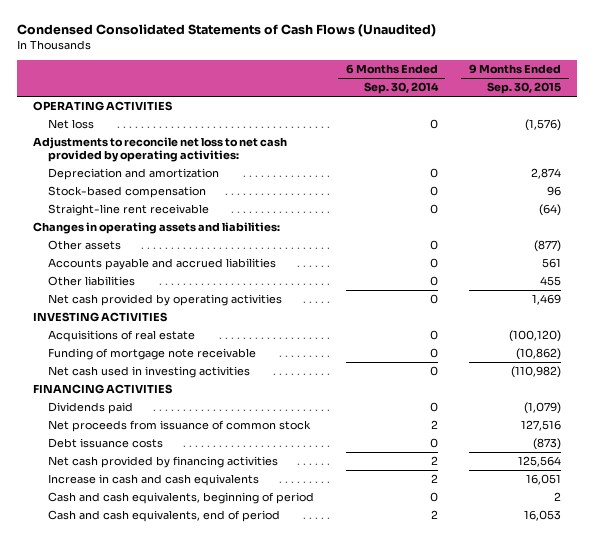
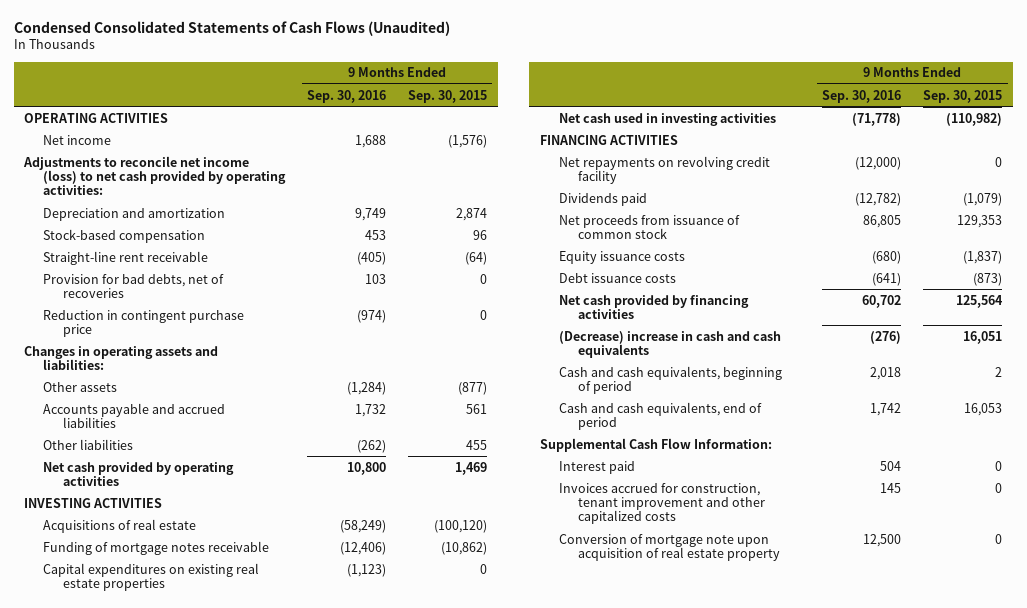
- | 6 Months Ended Sep. 30, 2014 | 9 Months Ended Sep. 30, 2015
+ | 9 Months Ended Sep. 30, 2016 | 9 Months Ended Sep. 30, 2015
- Net loss | 0 | (1,576)
- Adjustments to reconcile net loss to net cash provided by operating activities:
+ Net income | 1,688 | (1,576)
+ Adjustments to reconcile net income (loss) to net cash provided by operating activities:
+ Provision for bad debts, net of recoveries | 103 | 0
+ Reduction in contingent purchase price | (974) | 0
- Funding of mortgage note receivable | 0 | (10,862)
+ Funding of mortgage notes receivable | (12,406) | (10,862)
+ Capital expenditures on existing real estate properties | (1,123) | 0
+ Net repayments on revolving credit facility | (12,000) | 0
- Net proceeds from issuance of common stock | 2 | 127,516
+ Net proceeds from issuance of common stock | 86,805 | 129,353
+ Equity issuance costs | (680) | (1,837)
- Increase in cash and cash equivalents | 2 | 16,051
+ (Decrease) increase in cash and cash equivalents | (276) | 16,051
+ Supplemental Cash Flow Information:
+ Interest paid | 504 | 0
+ Invoices accrued for construction, tenant improvement and other capitalized costs | 145 | 0
+ Conversion of mortgage note upon acquisition of real estate property | 12,500 | 0

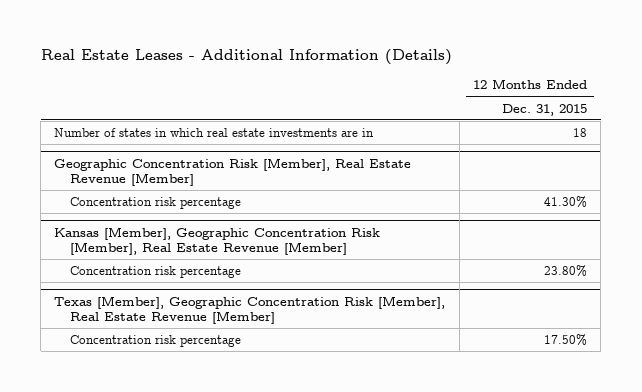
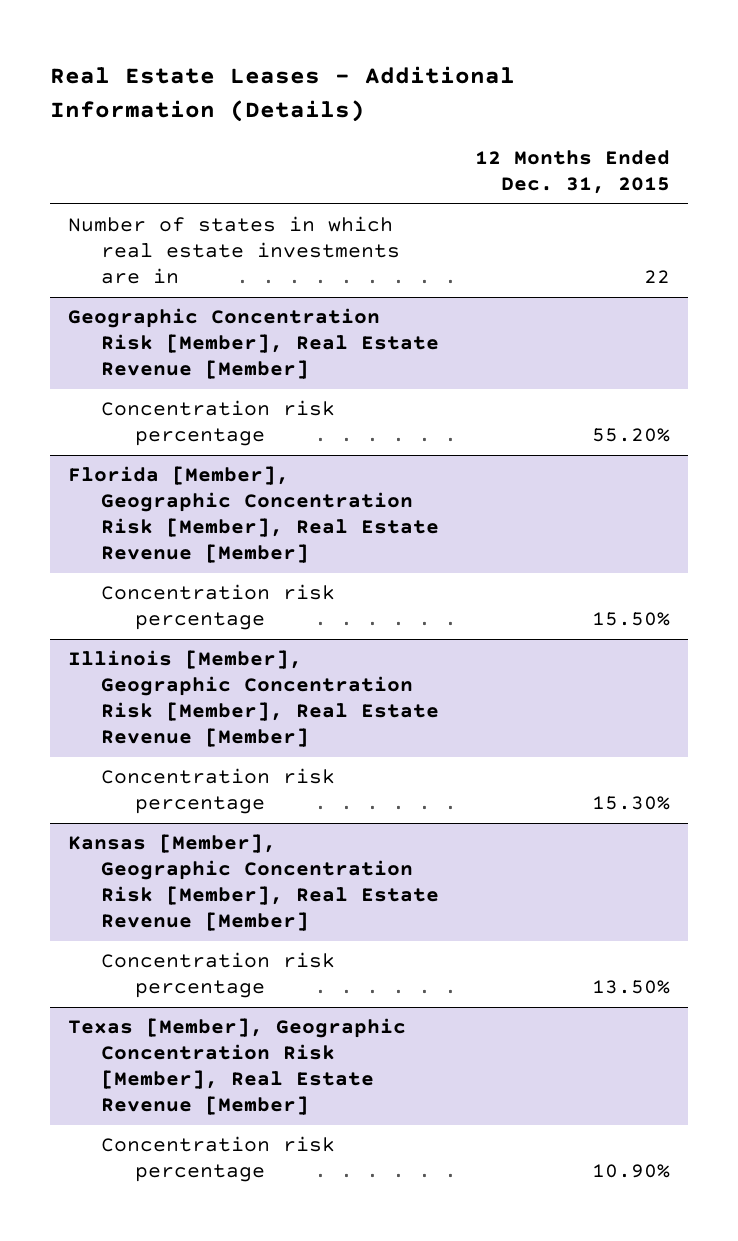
- Number of states in which real estate investments are in | 18
+ Number of states in which real estate investments are in | 22
@ Geographic Concentration Risk [Member], Real Estate Revenue [Member]
- Concentration risk percentage | 41.30%
+ Concentration risk percentage | 55.20%
+ Florida [Member], Geographic Concentration Risk [Member], Real Estate Revenue [Member]
+ Concentration risk percentage | 15.50%
+ Illinois [Member], Geographic Concentration Risk [Member], Real Estate Revenue [Member]
+ Concentration risk percentage | 15.30%
@ Kansas [Member], Geographic Concentration Risk [Member], Real Estate Revenue [Member]
- Concentration risk percentage | 23.80%
+ Concentration risk percentage | 13.50%
@ Texas [Member], Geographic Concentration Risk [Member], Real Estate Revenue [Member]
- Concentration risk percentage | 17.50%
+ Concentration risk percentage | 10.90%

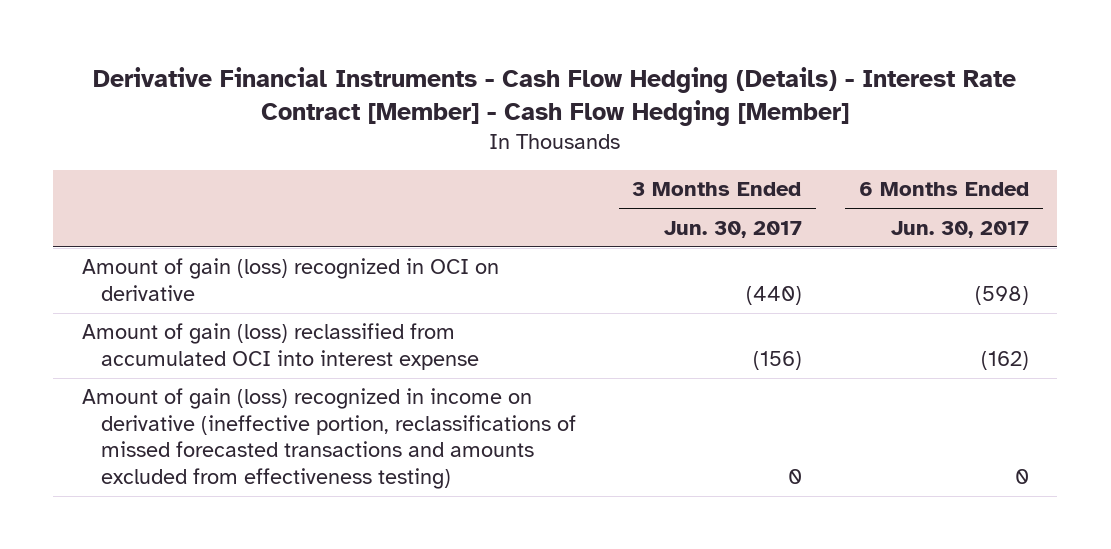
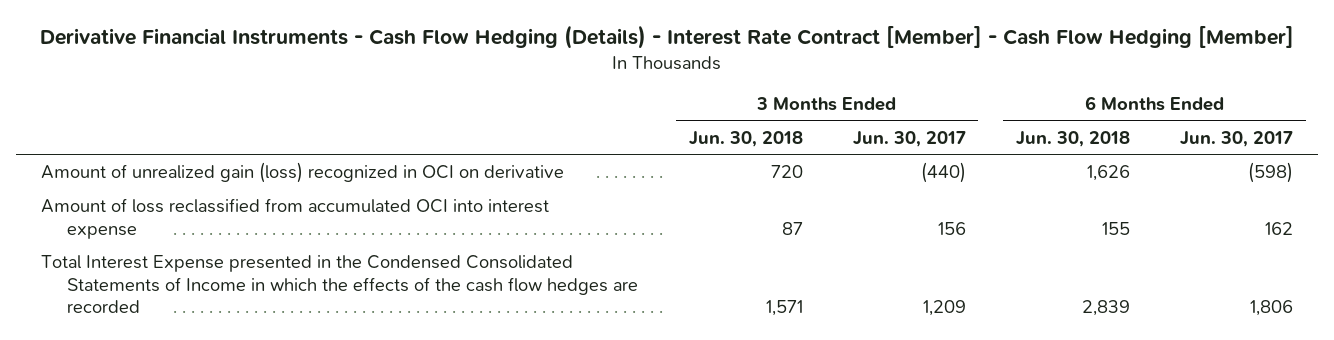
- | 3 Months Ended Jun. 30, 2017 | 6 Months Ended Jun. 30, 2017
+ | 3 Months Ended Jun. 30, 2018 | 3 Months Ended Jun. 30, 2017 | 6 Months Ended Jun. 30, 2018 | 6 Months Ended Jun. 30, 2017
- Amount of gain (loss) recognized in OCI on derivative | (440) | (598)
- Amount of gain (loss) reclassified from accumulated OCI into interest expense | (156) | (162)
- Amount of gain (loss) recognized in income on derivative (ineffective portion, reclassifications of missed forecasted transactions and amounts excluded from effectiveness testing) | 0 | 0
+ Amount of unrealized gain (loss) recognized in OCI on derivative | 720 | (440) | 1,626 | (598)
+ Amount of loss reclassified from accumulated OCI into interest expense | 87 | 156 | 155 | 162
+ Total Interest Expense presented in the Condensed Consolidated Statements of Income in which the effects of the cash flow hedges are recorded | 1,571 | 1,209 | 2,839 | 1,806

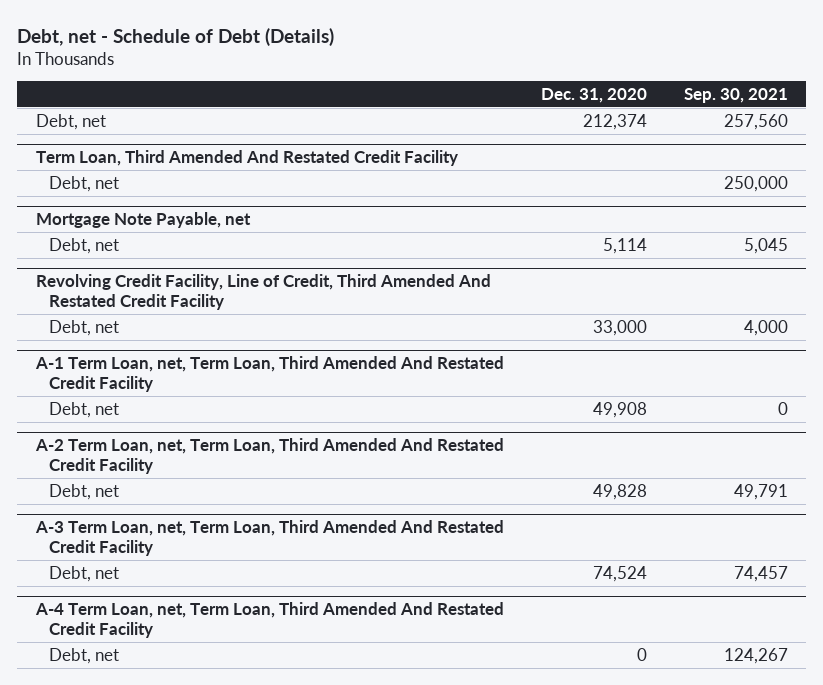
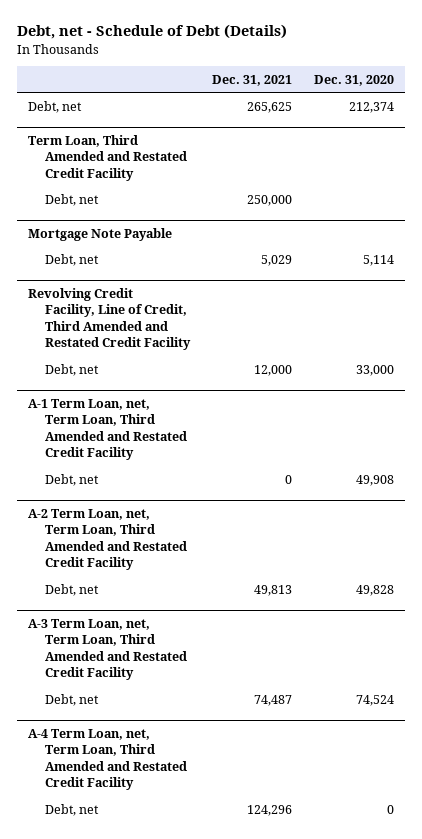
- | Dec. 31, 2020 | Sep. 30, 2021
+ | Dec. 31, 2021 | Dec. 31, 2020
- Term Loan, Third Amended And Restated Credit Facility
+ Term Loan, Third Amended and Restated Credit Facility
- Mortgage Note Payable, net
+ Mortgage Note Payable
- Revolving Credit Facility, Line of Credit, Third Amended And Restated Credit Facility
+ Revolving Credit Facility, Line of Credit, Third Amended and Restated Credit Facility
- A-1 Term Loan, net, Term Loan, Third Amended And Restated Credit Facility
+ A-1 Term Loan, net, Term Loan, Third Amended and Restated Credit Facility
- A-2 Term Loan, net, Term Loan, Third Amended And Restated Credit Facility
+ A-2 Term Loan, net, Term Loan, Third Amended and Restated Credit Facility
- A-3 Term Loan, net, Term Loan, Third Amended And Restated Credit Facility
+ A-3 Term Loan, net, Term Loan, Third Amended and Restated Credit Facility
- A-4 Term Loan, net, Term Loan, Third Amended And Restated Credit Facility
+ A-4 Term Loan, net, Term Loan, Third Amended and Restated Credit Facility

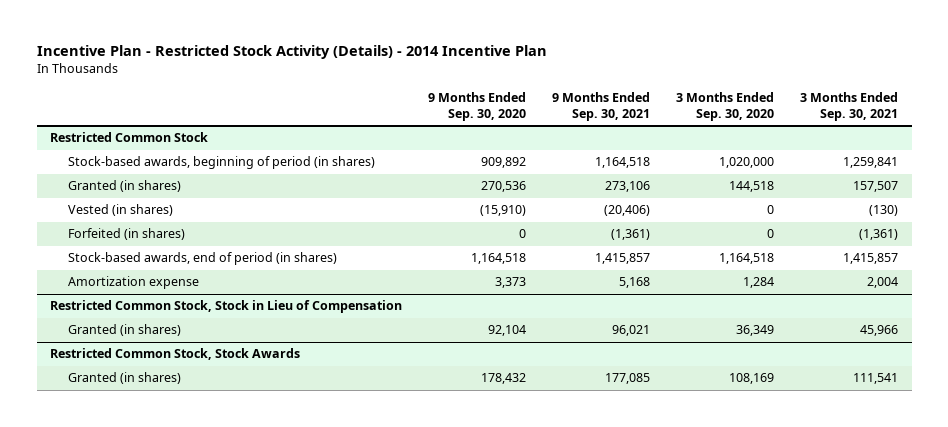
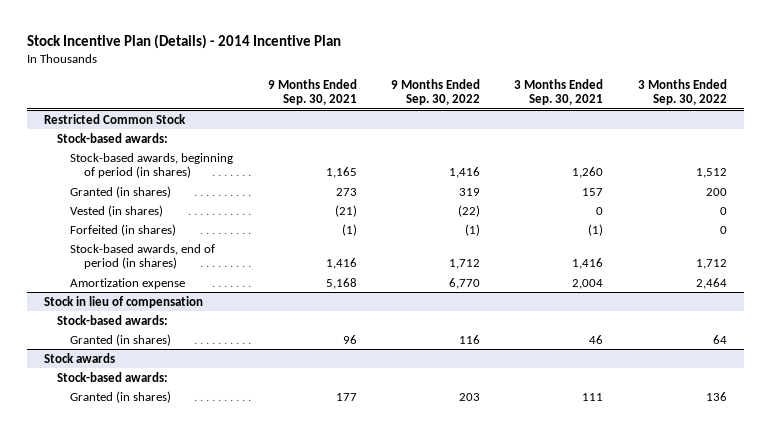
- Incentive Plan - Restricted Stock Activity (Details) - 2014 Incentive Plan
+ Stock Incentive Plan (Details) - 2014 Incentive Plan
- | 9 Months Ended Sep. 30, 2020 | 9 Months Ended Sep. 30, 2021 | 3 Months Ended Sep. 30, 2020 | 3 Months Ended Sep. 30, 2021
+ | 9 Months Ended Sep. 30, 2021 | 9 Months Ended Sep. 30, 2022 | 3 Months Ended Sep. 30, 2021 | 3 Months Ended Sep. 30, 2022
@ Restricted Common Stock
- Stock-based awards, beginning of period (in shares) | 909,892 | 1,164,518 | 1,020,000 | 1,259,841
- Granted (in shares) | 270,536 | 273,106 | 144,518 | 157,507
- Vested (in shares) | (15,910) | (20,406) | 0 | (130)
- Forfeited (in shares) | 0 | (1,361) | 0 | (1,361)
- Stock-based awards, end of period (in shares) | 1,164,518 | 1,415,857 | 1,164,518 | 1,415,857
+ Stock-based awards:
+ Stock-based awards, beginning of period (in shares) | 1,165 | 1,416 | 1,260 | 1,512
+ Granted (in shares) | 273 | 319 | 157 | 200
+ Vested (in shares) | (21) | (22) | 0 | 0
+ Forfeited (in shares) | (1) | (1) | (1) | 0
+ Stock-based awards, end of period (in shares) | 1,416 | 1,712 | 1,416 | 1,712
- Restricted Common Stock, Stock in Lieu of Compensation
- Granted (in shares) | 92,104 | 96,021 | 36,349 | 45,966
- Restricted Common Stock, Stock Awards
- Granted (in shares) | 178,432 | 177,085 | 108,169 | 111,541
+ Stock in lieu of compensation
+ Stock-based awards:
+ Granted (in shares) | 96 | 116 | 46 | 64
+ Stock awards
+ Stock-based awards:
+ Granted (in shares) | 177 | 203 | 111 | 136

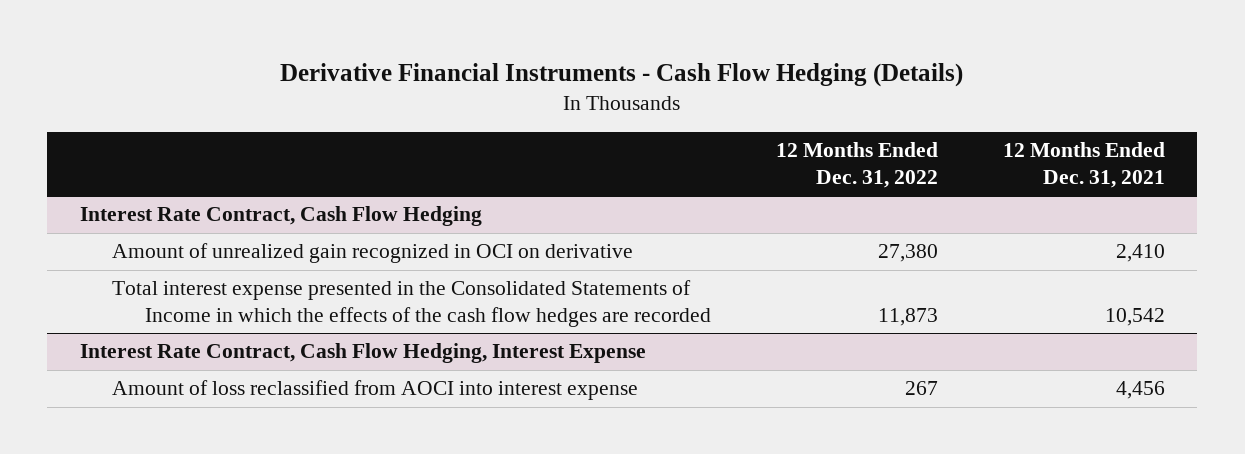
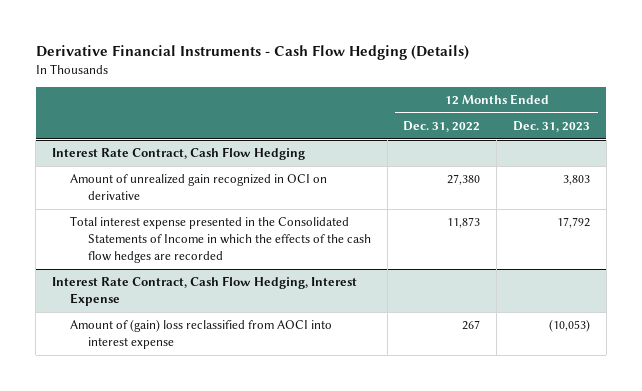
- | 12 Months Ended Dec. 31, 2022 | 12 Months Ended Dec. 31, 2021
+ | 12 Months Ended Dec. 31, 2022 | 12 Months Ended Dec. 31, 2023
@ Interest Rate Contract, Cash Flow Hedging, Interest Expense
- Amount of loss reclassified from AOCI into interest expense | 267 | 4,456
+ Amount of (gain) loss reclassified from AOCI into interest expense | 267 | (10,053)

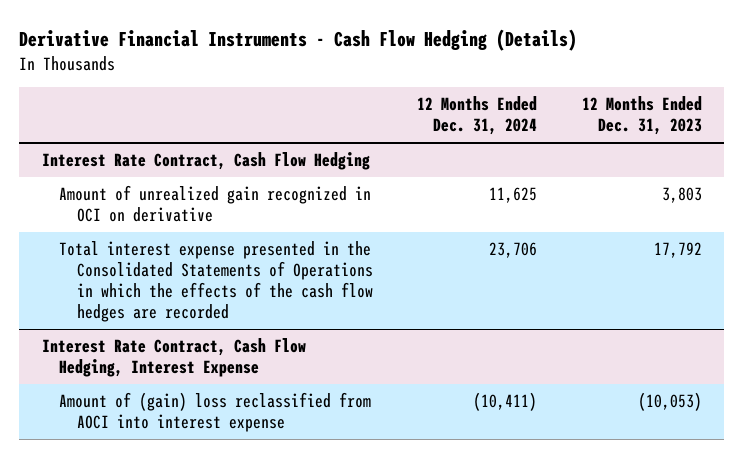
- | 12 Months Ended Dec. 31, 2022 | 12 Months Ended Dec. 31, 2023
+ | 12 Months Ended Dec. 31, 2024 | 12 Months Ended Dec. 31, 2023
@ Interest Rate Contract, Cash Flow Hedging
- Total interest expense presented in the Consolidated Statements of Income in which the effects of the cash flow hedges are recorded | 11,873 | 17,792
+ Total interest expense presented in the Consolidated Statements of Operations in which the effects of the cash flow hedges are recorded | 23,706 | 17,792

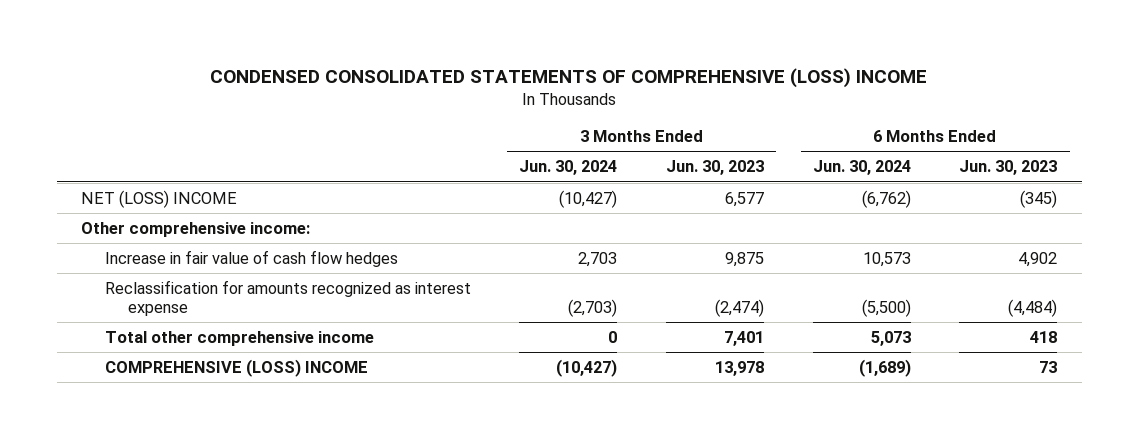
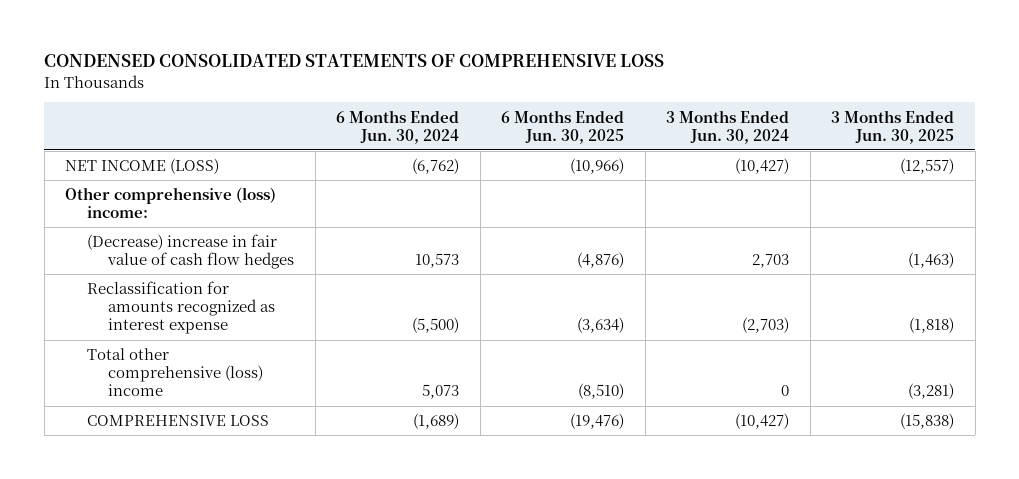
- CONDENSED CONSOLIDATED STATEMENTS OF COMPREHENSIVE (LOSS) INCOME
+ CONDENSED CONSOLIDATED STATEMENTS OF COMPREHENSIVE LOSS
- | 3 Months Ended Jun. 30, 2024 | 3 Months Ended Jun. 30, 2023 | 6 Months Ended Jun. 30, 2024 | 6 Months Ended Jun. 30, 2023
+ | 6 Months Ended Jun. 30, 2024 | 6 Months Ended Jun. 30, 2025 | 3 Months Ended Jun. 30, 2024 | 3 Months Ended Jun. 30, 2025
- NET (LOSS) INCOME | (10,427) | 6,577 | (6,762) | (345)
- Other comprehensive income:
- Increase in fair value of cash flow hedges | 2,703 | 9,875 | 10,573 | 4,902
+ NET INCOME (LOSS) | (6,762) | (10,966) | (10,427) | (12,557)
+ Other comprehensive (loss) income:
+ (Decrease) increase in fair value of cash flow hedges | 10,573 | (4,876) | 2,703 | (1,463)
- Total other comprehensive income | 0 | 7,401 | 5,073 | 418
- COMPREHENSIVE (LOSS) INCOME | (10,427) | 13,978 | (1,689) | 73
+ Total other comprehensive (loss) income | 5,073 | (8,510) | 0 | (3,281)
+ COMPREHENSIVE LOSS | (1,689) | (19,476) | (10,427) | (15,838)

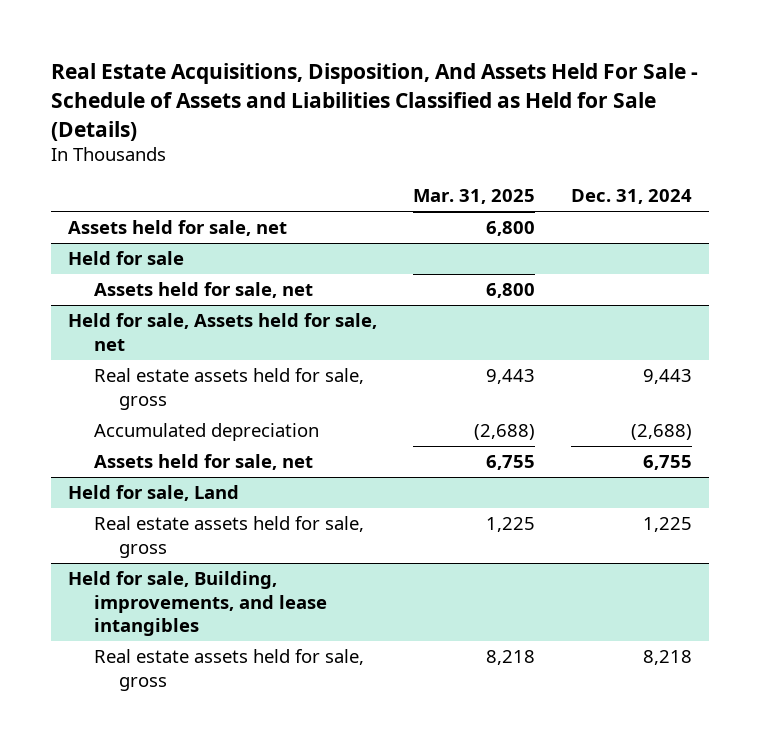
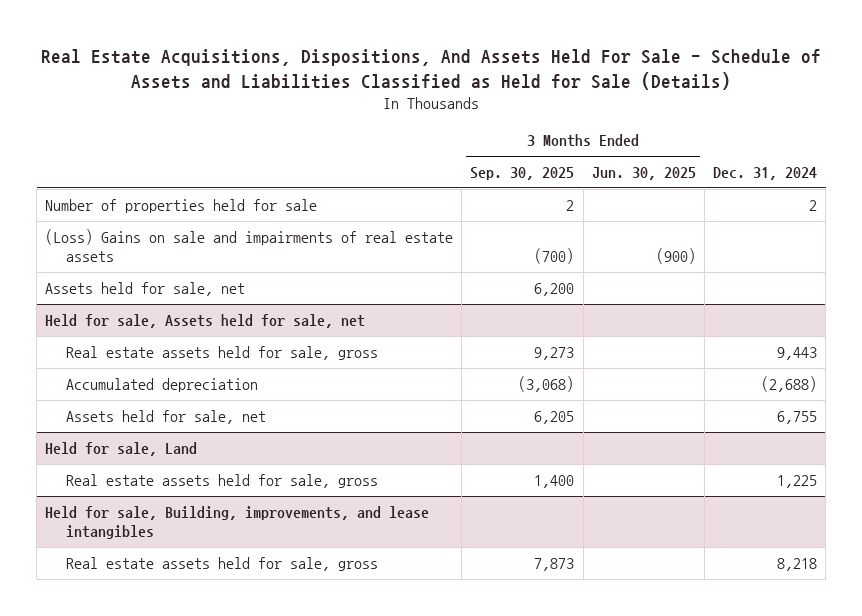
- Real Estate Acquisitions, Disposition, And Assets Held For Sale - Schedule of Assets and Liabilities Classified as Held for Sale (Details)
+ Real Estate Acquisitions, Dispositions, And Assets Held For Sale - Schedule of Assets and Liabilities Classified as Held for Sale (Details)
- | Mar. 31, 2025 | Dec. 31, 2024
+ | 3 Months Ended Sep. 30, 2025 | 3 Months Ended Jun. 30, 2025 | Dec. 31, 2024
- Assets held for sale, net | 6,800 |
- Held for sale
+ Number of properties held for sale | 2 | | 2
+ (Loss) Gains on sale and impairments of real estate assets | (700) | (900) |

